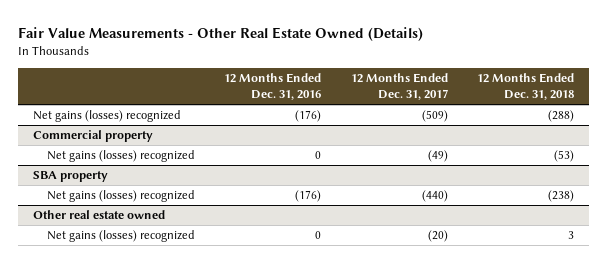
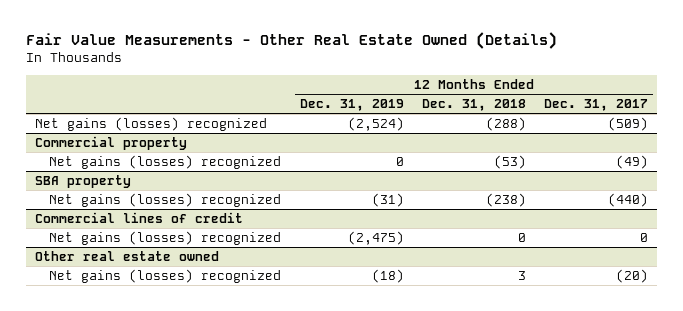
- | 12 Months Ended Dec. 31, 2016 | 12 Months Ended Dec. 31, 2017 | 12 Months Ended Dec. 31, 2018
+ | 12 Months Ended Dec. 31, 2019 | 12 Months Ended Dec. 31, 2018 | 12 Months Ended Dec. 31, 2017
+ Commercial lines of credit
+ Net gains (losses) recognized | (2,475) | 0 | 0

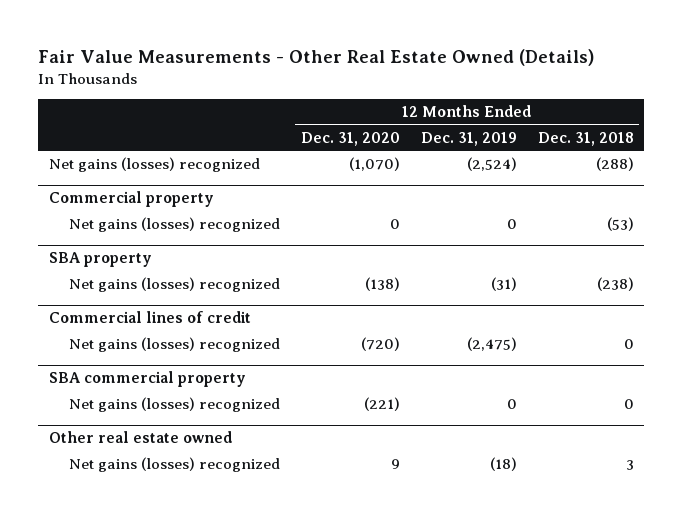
- | 12 Months Ended Dec. 31, 2019 | 12 Months Ended Dec. 31, 2018 | 12 Months Ended Dec. 31, 2017
+ | 12 Months Ended Dec. 31, 2020 | 12 Months Ended Dec. 31, 2019 | 12 Months Ended Dec. 31, 2018
+ SBA commercial property
+ Net gains (losses) recognized | (221) | 0 | 0

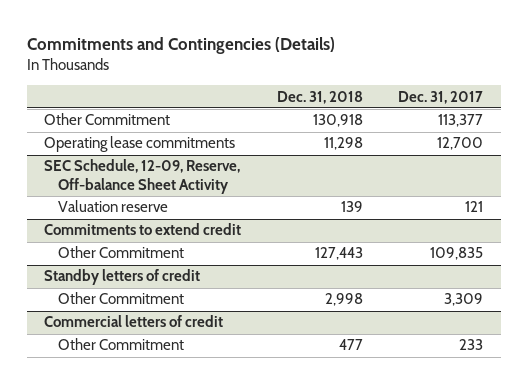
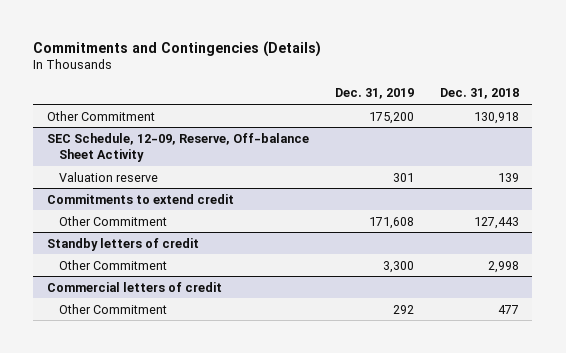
- | Dec. 31, 2018 | Dec. 31, 2017
+ | Dec. 31, 2019 | Dec. 31, 2018
- Operating lease commitments | 11,298 | 12,700

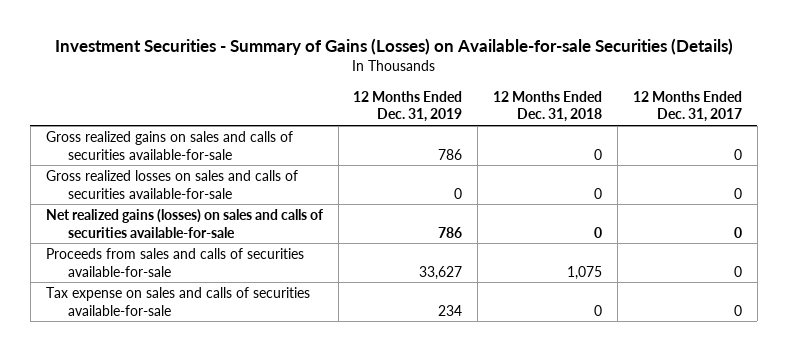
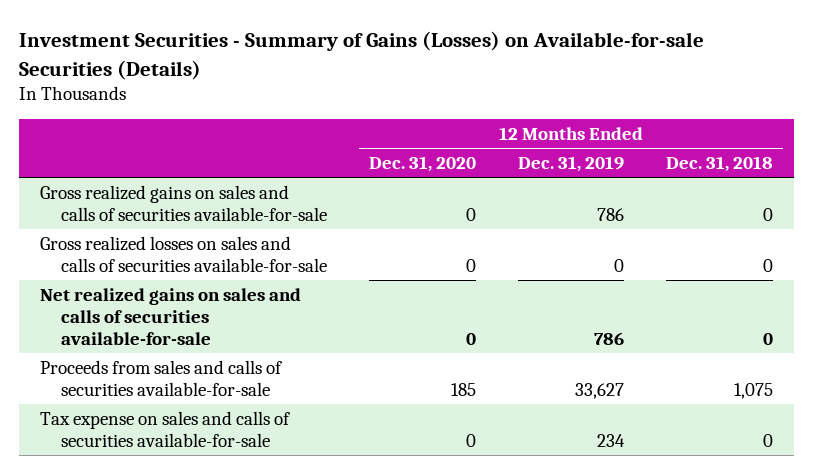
- | 12 Months Ended Dec. 31, 2019 | 12 Months Ended Dec. 31, 2018 | 12 Months Ended Dec. 31, 2017
+ | 12 Months Ended Dec. 31, 2020 | 12 Months Ended Dec. 31, 2019 | 12 Months Ended Dec. 31, 2018
- Net realized gains (losses) on sales and calls of securities available-for-sale | 786 | 0 | 0
+ Net realized gains on sales and calls of securities available-for-sale | 0 | 786 | 0

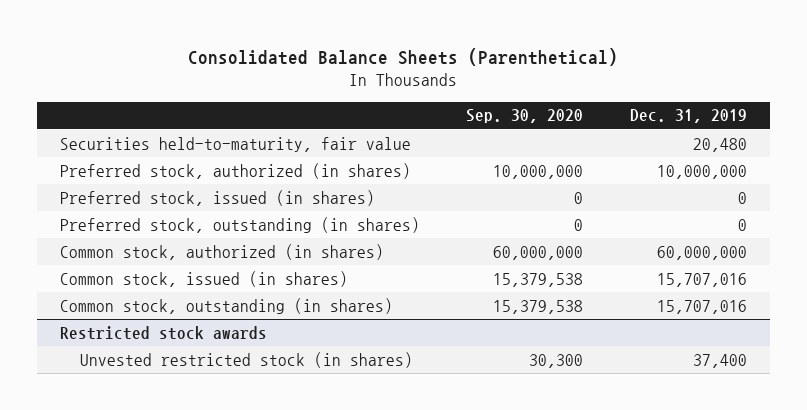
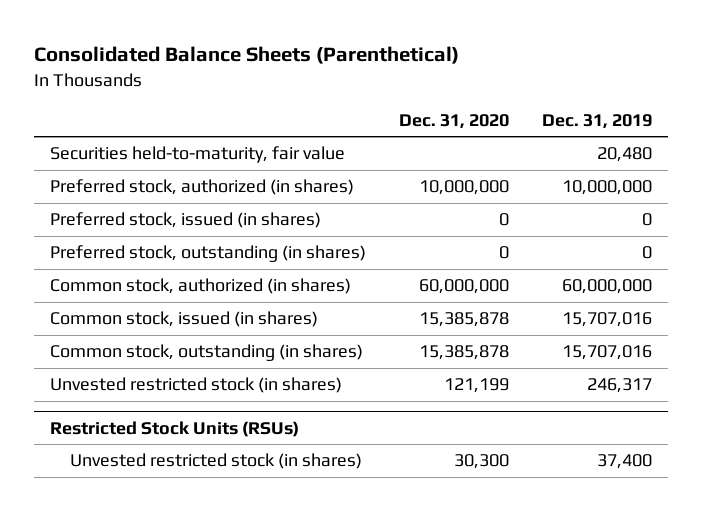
- | Sep. 30, 2020 | Dec. 31, 2019
+ | Dec. 31, 2020 | Dec. 31, 2019
- Restricted stock awards
+ Unvested restricted stock (in shares) | 121,199 | 246,317
+ Restricted Stock Units (RSUs)

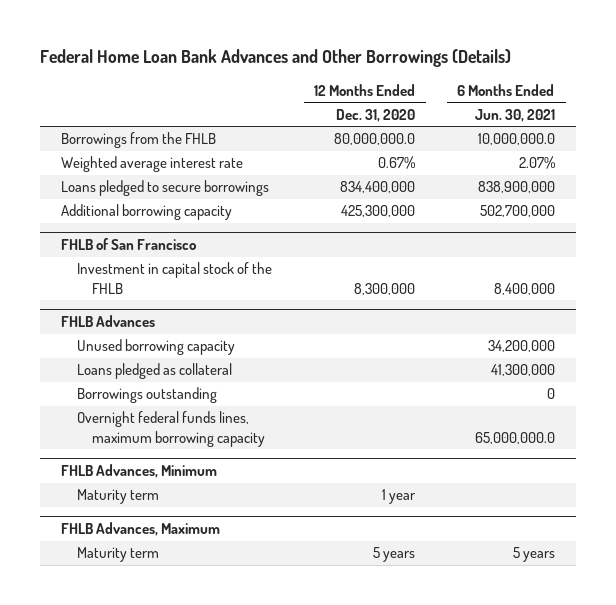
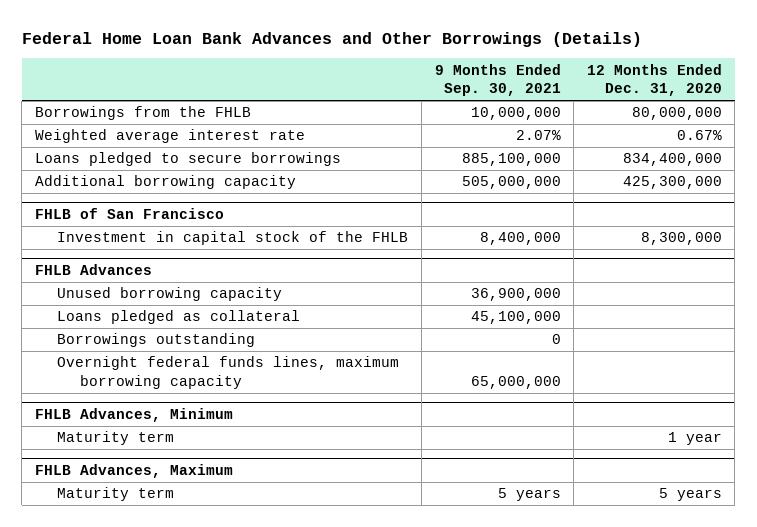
- | 12 Months Ended Dec. 31, 2020 | 6 Months Ended Jun. 30, 2021
+ | 9 Months Ended Sep. 30, 2021 | 12 Months Ended Dec. 31, 2020
- Borrowings from the FHLB | 80,000,000.0 | 10,000,000.0
+ Borrowings from the FHLB | 10,000,000 | 80,000,000

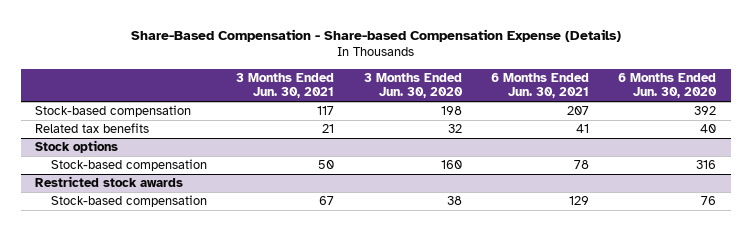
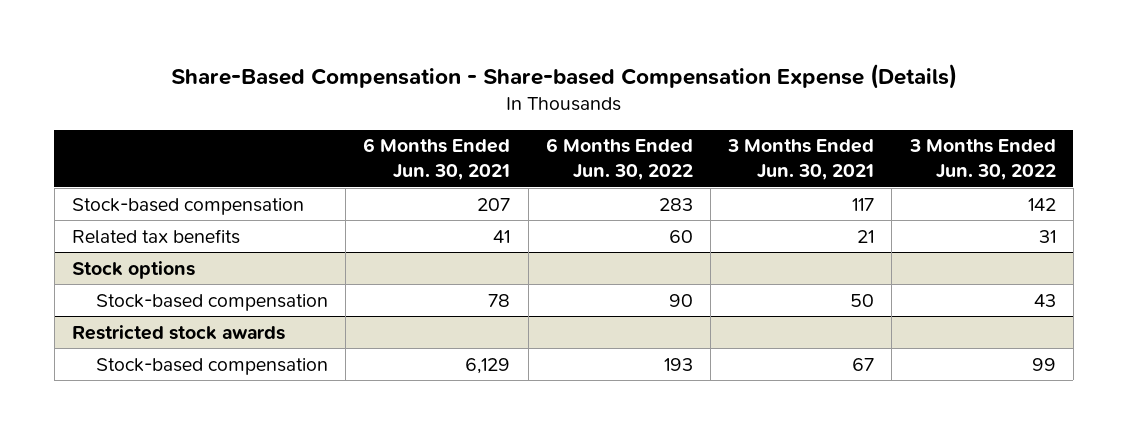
- | 3 Months Ended Jun. 30, 2021 | 3 Months Ended Jun. 30, 2020 | 6 Months Ended Jun. 30, 2021 | 6 Months Ended Jun. 30, 2020
+ | 6 Months Ended Jun. 30, 2021 | 6 Months Ended Jun. 30, 2022 | 3 Months Ended Jun. 30, 2021 | 3 Months Ended Jun. 30, 2022
@ Restricted stock awards
- Stock-based compensation | 67 | 38 | 129 | 76
+ Stock-based compensation | 6,129 | 193 | 67 | 99

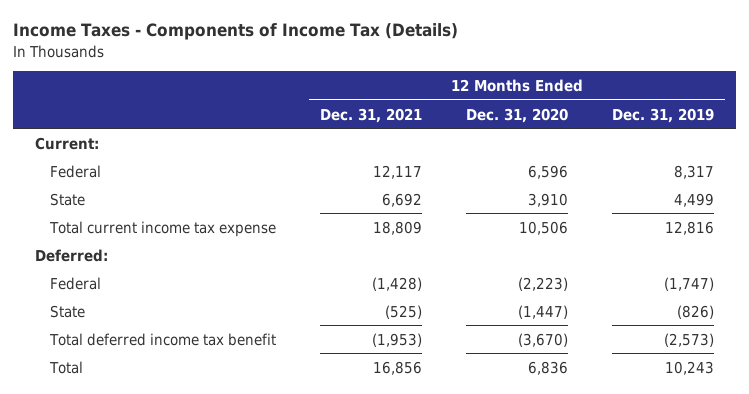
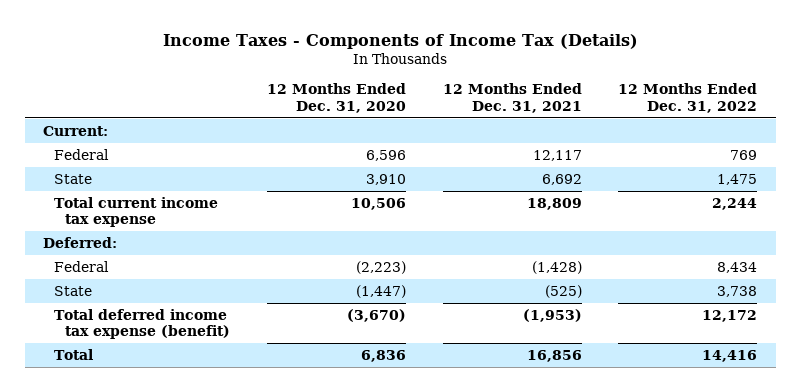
- | 12 Months Ended Dec. 31, 2021 | 12 Months Ended Dec. 31, 2020 | 12 Months Ended Dec. 31, 2019
+ | 12 Months Ended Dec. 31, 2020 | 12 Months Ended Dec. 31, 2021 | 12 Months Ended Dec. 31, 2022
- Total deferred income tax benefit | (1,953) | (3,670) | (2,573)
+ Total deferred income tax expense (benefit) | (3,670) | (1,953) | 12,172

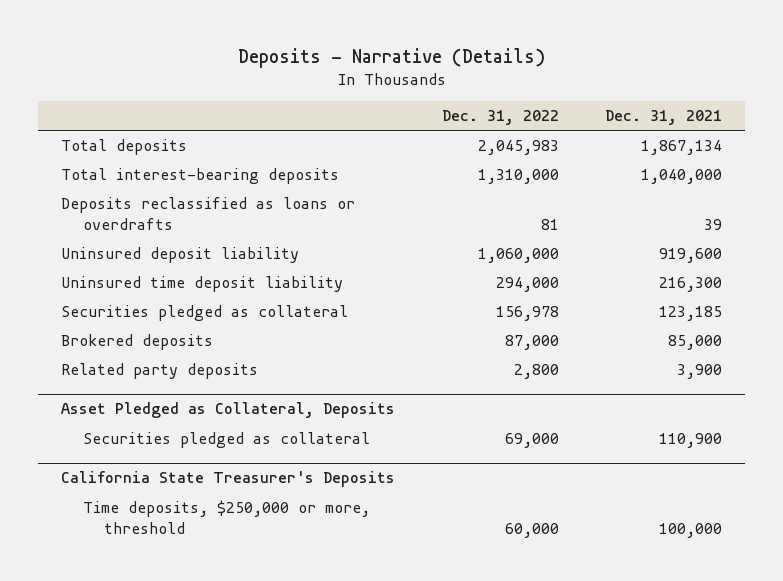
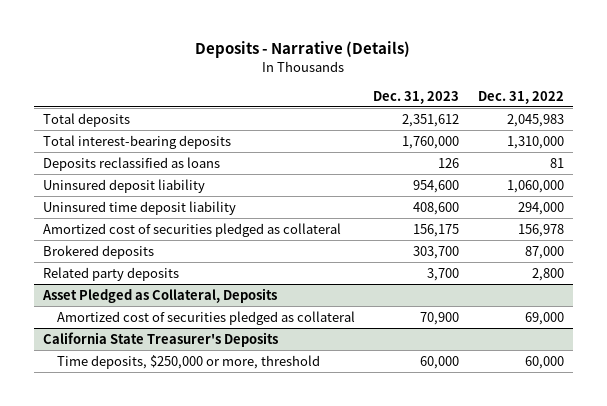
- | Dec. 31, 2022 | Dec. 31, 2021
+ | Dec. 31, 2023 | Dec. 31, 2022
- Deposits reclassified as loans or overdrafts | 81 | 39
+ Deposits reclassified as loans | 126 | 81
- Securities pledged as collateral | 156,978 | 123,185
+ Amortized cost of securities pledged as collateral | 156,175 | 156,978
@ Asset Pledged as Collateral, Deposits
- Securities pledged as collateral | 69,000 | 110,900
+ Amortized cost of securities pledged as collateral | 70,900 | 69,000

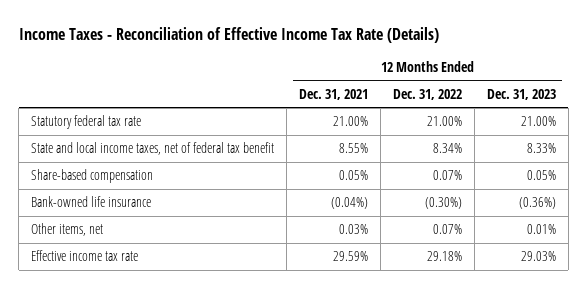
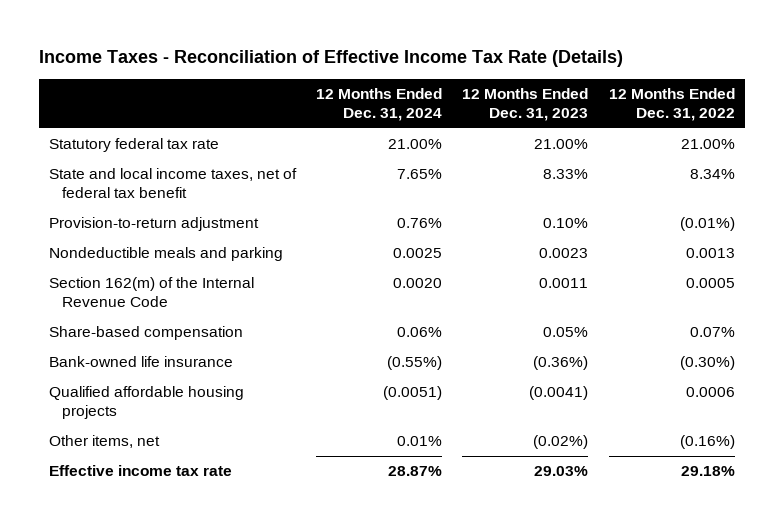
- | 12 Months Ended Dec. 31, 2021 | 12 Months Ended Dec. 31, 2022 | 12 Months Ended Dec. 31, 2023
+ | 12 Months Ended Dec. 31, 2024 | 12 Months Ended Dec. 31, 2023 | 12 Months Ended Dec. 31, 2022
+ Provision-to-return adjustment | 0.76% | 0.10% | (0.01%)
+ Nondeductible meals and parking | 0.0025 | 0.0023 | 0.0013
+ Section 162(m) of the Internal Revenue Code | 0.0020 | 0.0011 | 0.0005
- Other items, net | 0.03% | 0.07% | 0.01%
+ Qualified affordable housing projects | (0.0051) | (0.0041) | 0.0006
+ Other items, net | 0.01% | (0.02%) | (0.16%)

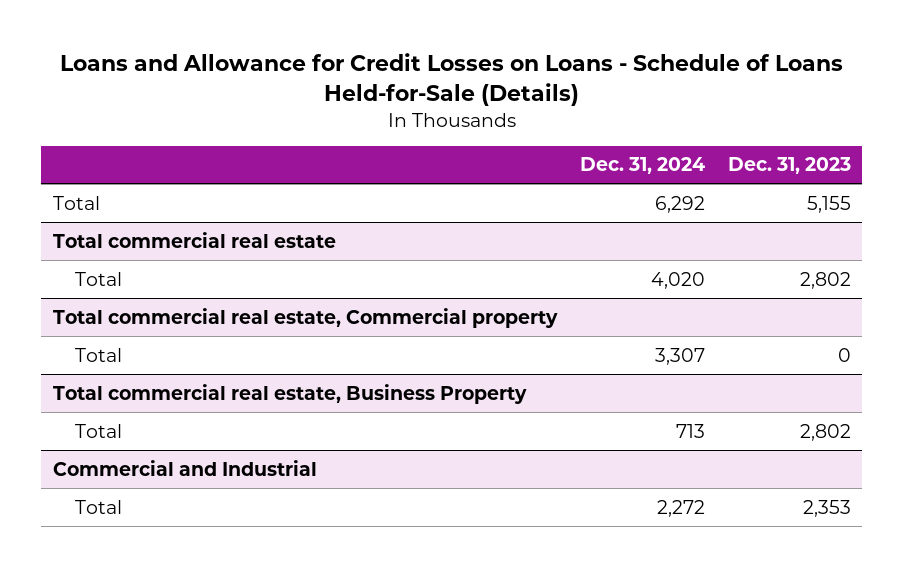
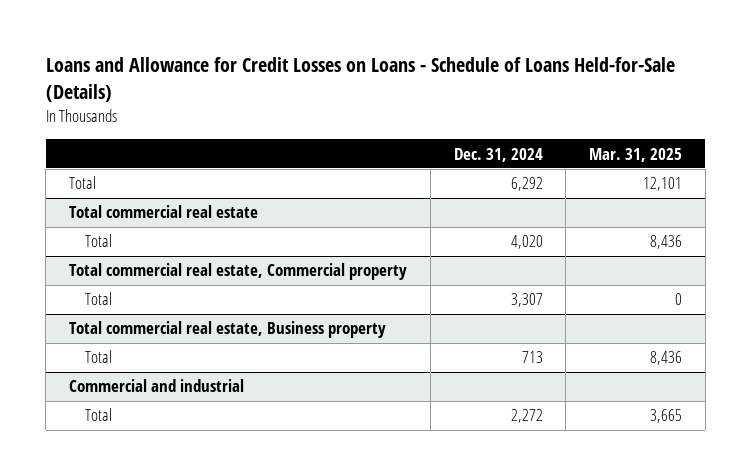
- | Dec. 31, 2024 | Dec. 31, 2023
+ | Dec. 31, 2024 | Mar. 31, 2025
- Total commercial real estate, Business Property
+ Total commercial real estate, Business property
- Commercial and Industrial
+ Commercial and industrial

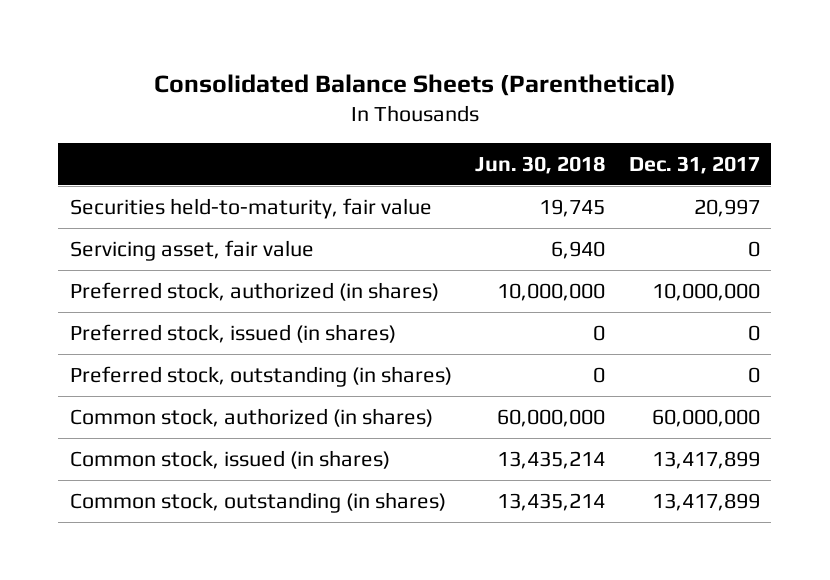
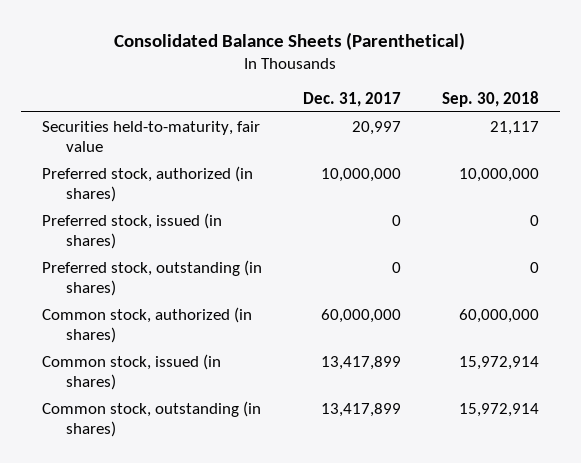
- | Jun. 30, 2018 | Dec. 31, 2017
+ | Dec. 31, 2017 | Sep. 30, 2018
- Servicing asset, fair value | 6,940 | 0

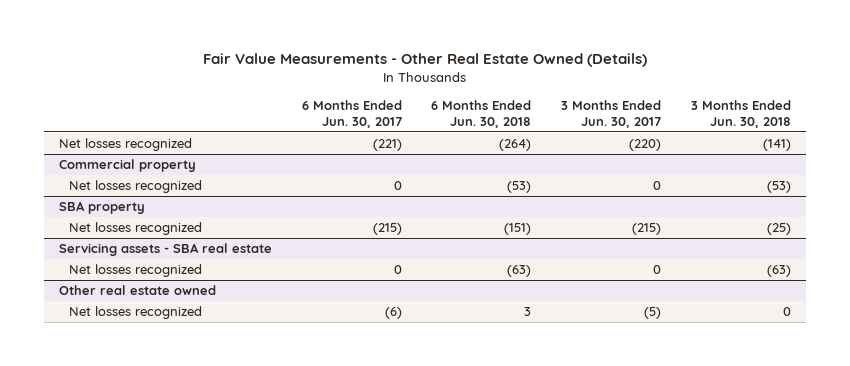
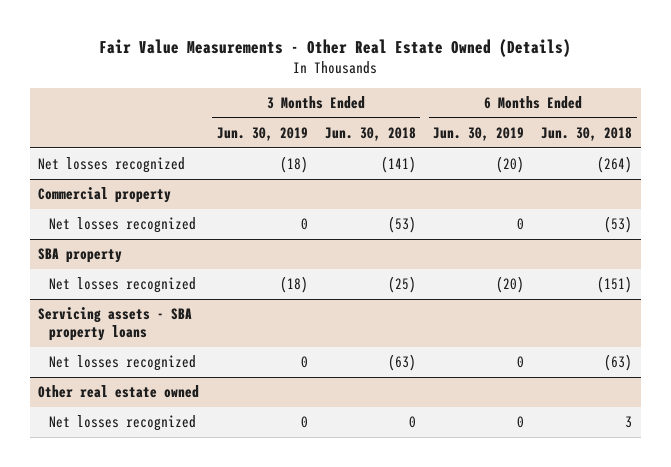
- | 6 Months Ended Jun. 30, 2017 | 6 Months Ended Jun. 30, 2018 | 3 Months Ended Jun. 30, 2017 | 3 Months Ended Jun. 30, 2018
+ | 3 Months Ended Jun. 30, 2019 | 3 Months Ended Jun. 30, 2018 | 6 Months Ended Jun. 30, 2019 | 6 Months Ended Jun. 30, 2018
- Servicing assets - SBA real estate
+ Servicing assets - SBA property loans

